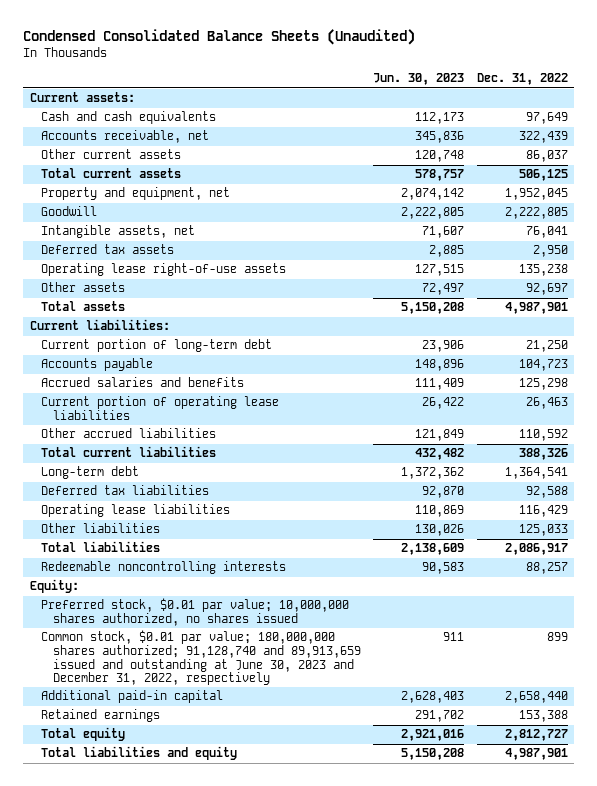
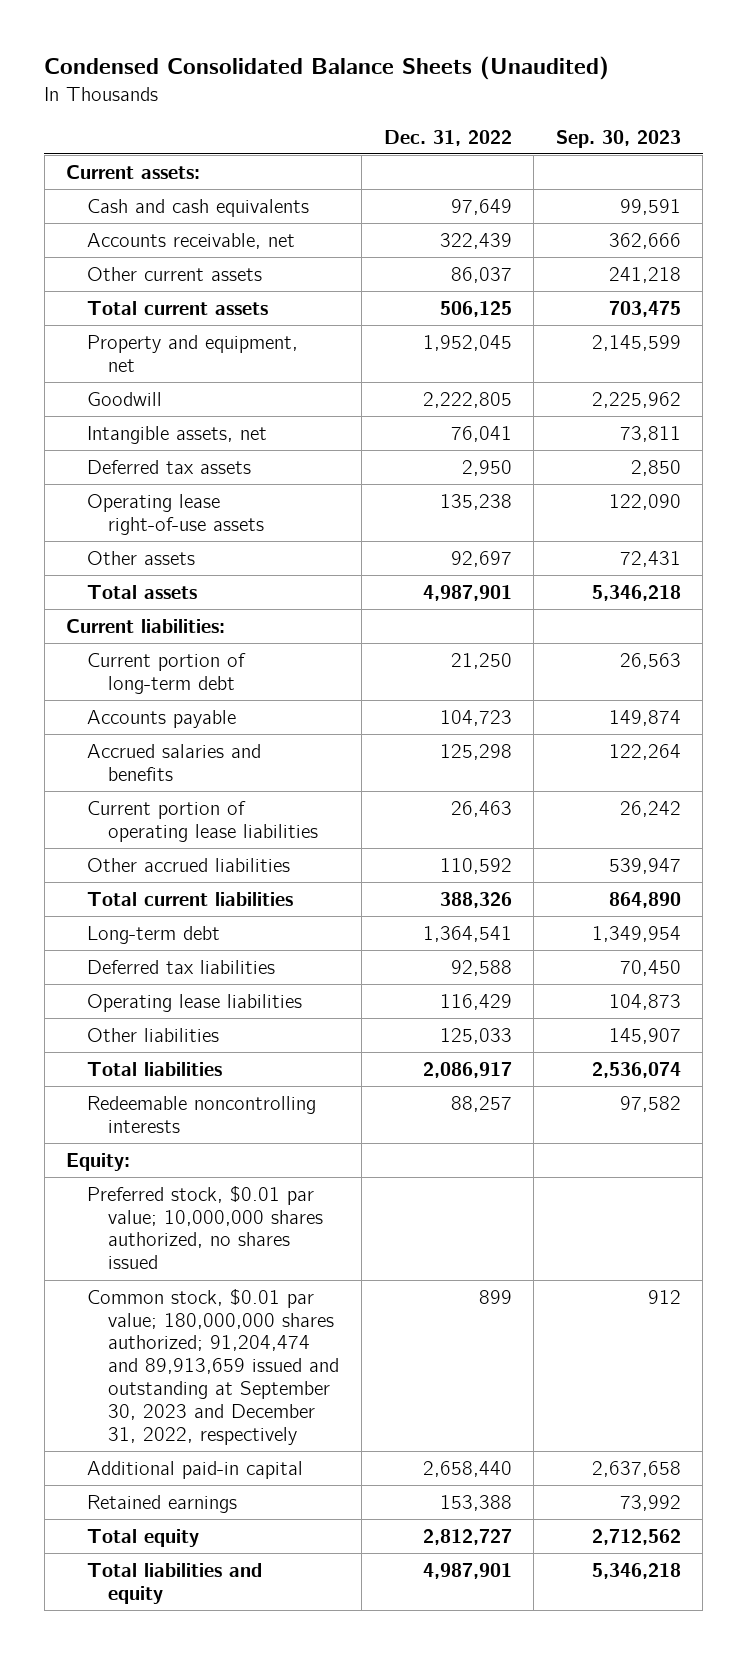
- | Jun. 30, 2023 | Dec. 31, 2022
+ | Dec. 31, 2022 | Sep. 30, 2023
- Common stock, $0.01 par value; 180,000,000 shares authorized; 91,128,740 and 89,913,659 issued and outstanding at June 30, 2023 and December 31, 2022, respectively | 911 | 899
+ Common stock, $0.01 par value; 180,000,000 shares authorized; 91,204,474 and 89,913,659 issued and outstanding at September 30, 2023 and December 31, 2022, respectively | 899 | 912

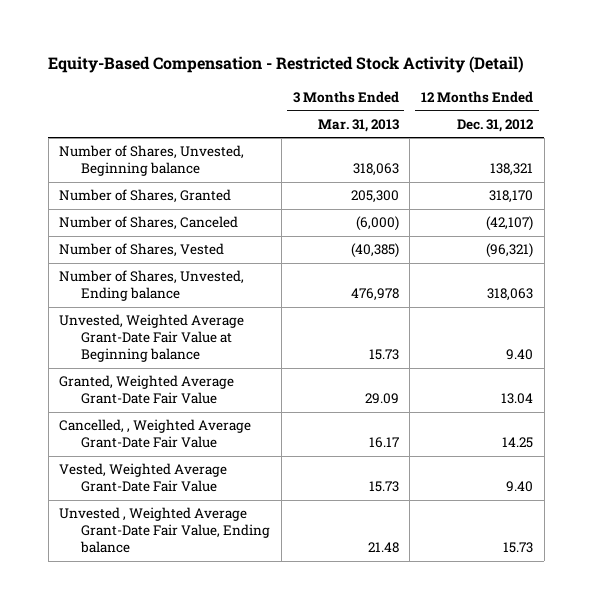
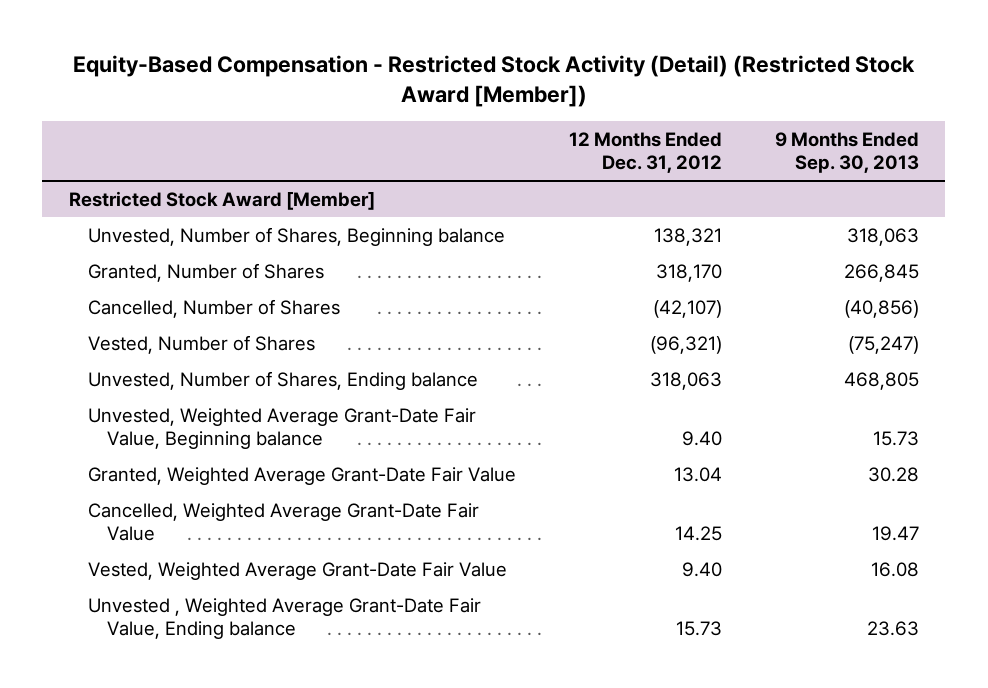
- Equity-Based Compensation - Restricted Stock Activity (Detail)
+ Equity-Based Compensation - Restricted Stock Activity (Detail) (Restricted Stock Award [Member])
- | 3 Months Ended Mar. 31, 2013 | 12 Months Ended Dec. 31, 2012
+ | 12 Months Ended Dec. 31, 2012 | 9 Months Ended Sep. 30, 2013
- Number of Shares, Unvested, Beginning balance | 318,063 | 138,321
- Number of Shares, Granted | 205,300 | 318,170
- Number of Shares, Canceled | (6,000) | (42,107)
- Number of Shares, Vested | (40,385) | (96,321)
- Number of Shares, Unvested, Ending balance | 476,978 | 318,063
- Unvested, Weighted Average Grant-Date Fair Value at Beginning balance | 15.73 | 9.40
+ Restricted Stock Award [Member]
+ Unvested, Number of Shares, Beginning balance | 138,321 | 318,063
+ Granted, Number of Shares | 318,170 | 266,845
+ Cancelled, Number of Shares | (42,107) | (40,856)
+ Vested, Number of Shares | (96,321) | (75,247)
+ Unvested, Number of Shares, Ending balance | 318,063 | 468,805
+ Unvested, Weighted Average Grant-Date Fair Value, Beginning balance | 9.40 | 15.73
- Cancelled, , Weighted Average Grant-Date Fair Value | 16.17 | 14.25
+ Cancelled, Weighted Average Grant-Date Fair Value | 14.25 | 19.47

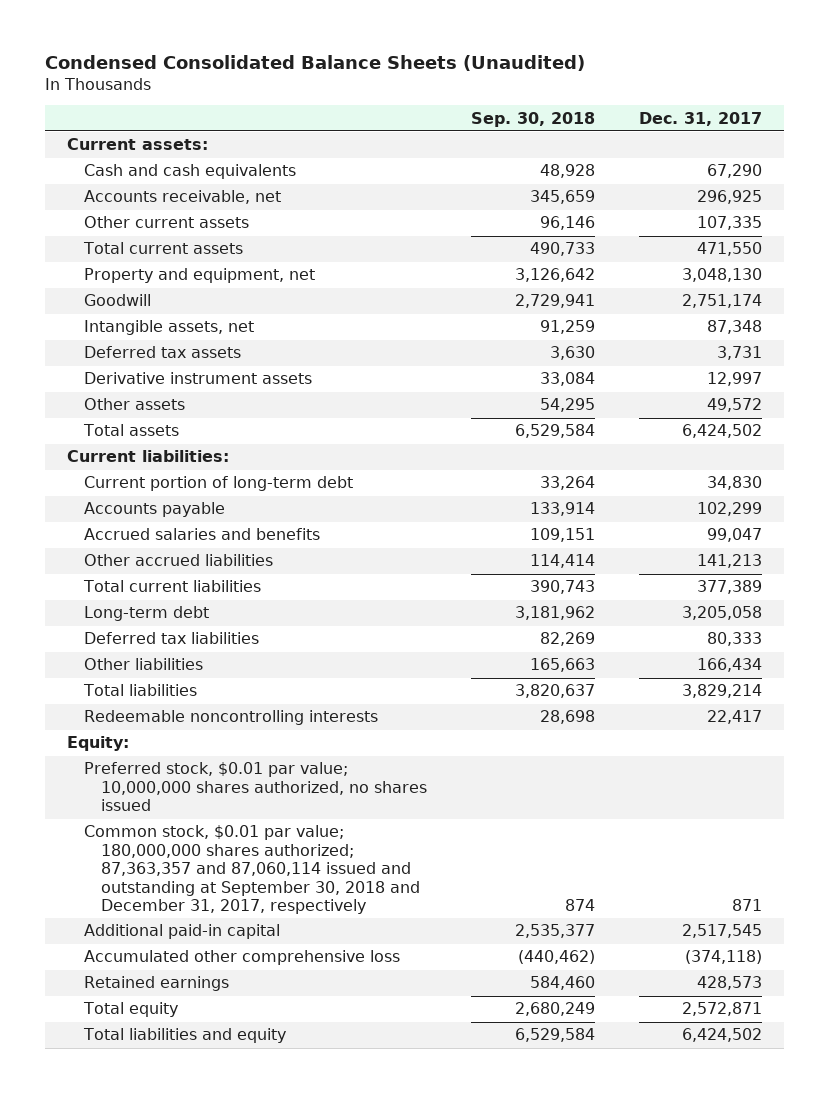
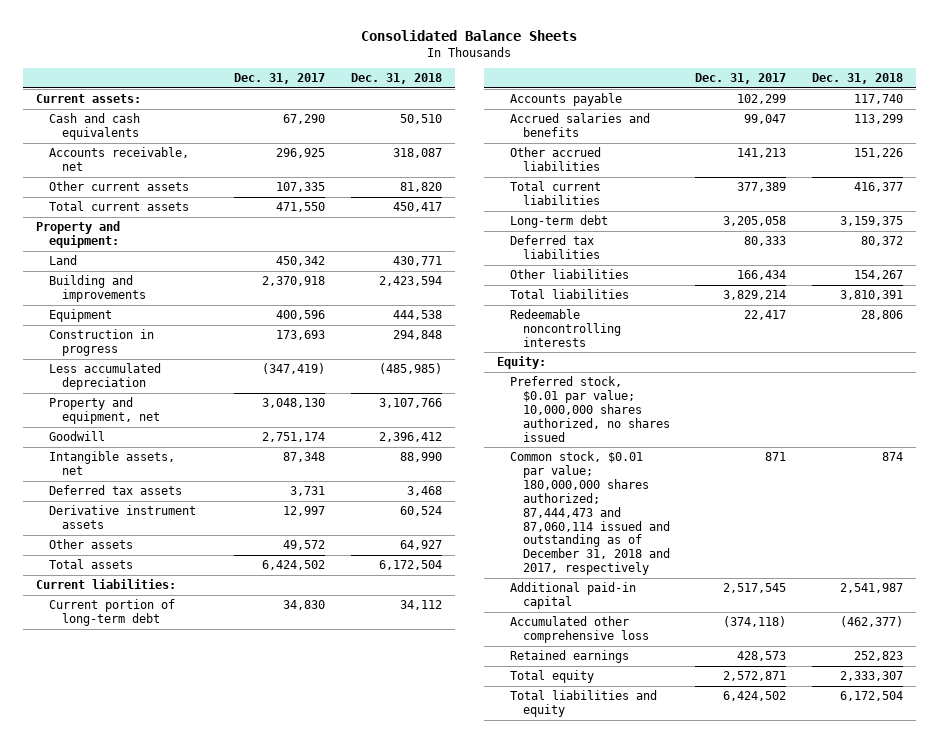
- Condensed Consolidated Balance Sheets (Unaudited)
+ Consolidated Balance Sheets
- | Sep. 30, 2018 | Dec. 31, 2017
+ | Dec. 31, 2017 | Dec. 31, 2018
+ Property and equipment:
+ Land | 450,342 | 430,771
+ Building and improvements | 2,370,918 | 2,423,594
+ Equipment | 400,596 | 444,538
+ Construction in progress | 173,693 | 294,848
+ Less accumulated depreciation | (347,419) | (485,985)
- Common stock, $0.01 par value; 180,000,000 shares authorized; 87,363,357 and 87,060,114 issued and outstanding at September 30, 2018 and December 31, 2017, respectively | 874 | 871
+ Common stock, $0.01 par value; 180,000,000 shares authorized; 87,444,473 and 87,060,114 issued and outstanding as of December 31, 2018 and 2017, respectively | 871 | 874

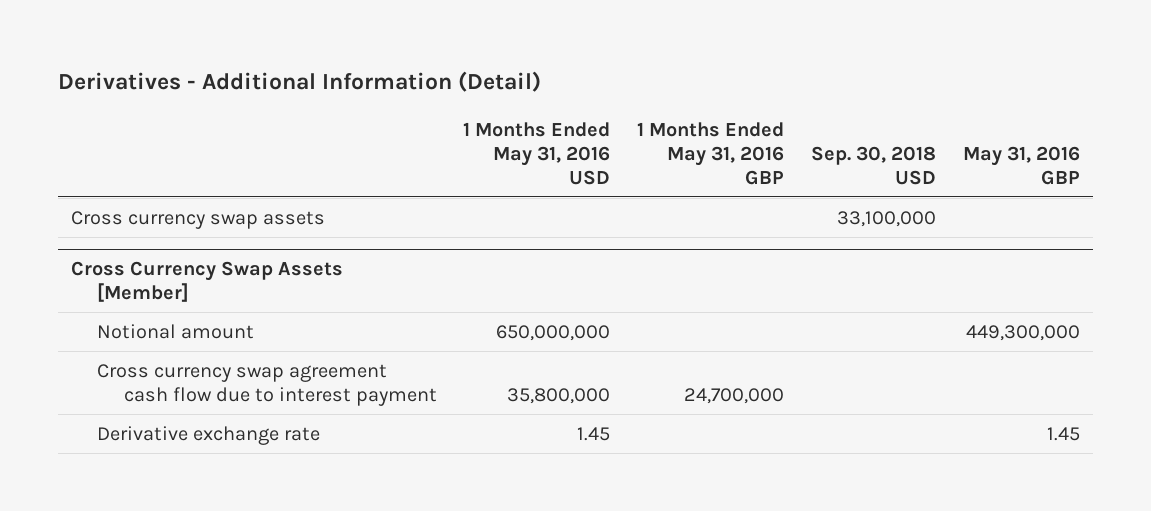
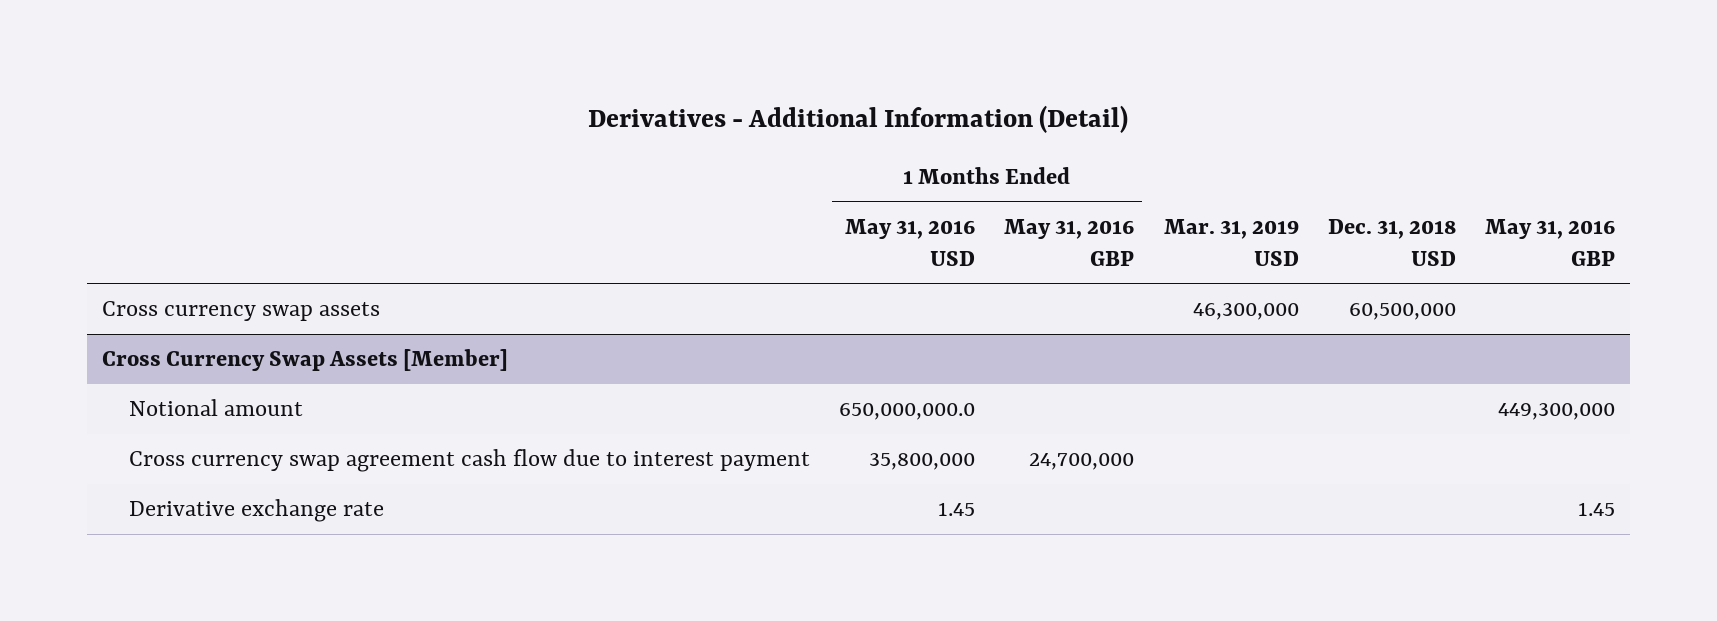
- | 1 Months Ended May 31, 2016 USD | 1 Months Ended May 31, 2016 GBP | Sep. 30, 2018 USD | May 31, 2016 GBP
+ | 1 Months Ended May 31, 2016 USD | 1 Months Ended May 31, 2016 GBP | Mar. 31, 2019 USD | Dec. 31, 2018 USD | May 31, 2016 GBP
@ Cross Currency Swap Assets [Member]
- Notional amount | 650,000,000 | | | 449,300,000
+ Notional amount | 650,000,000.0 | | | | 449,300,000

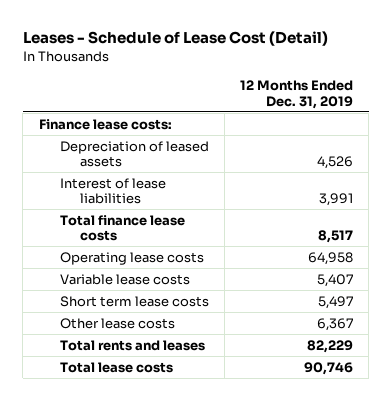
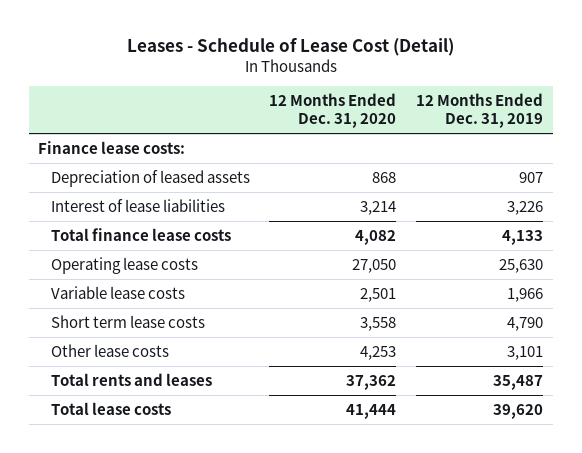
- | 12 Months Ended Dec. 31, 2019
+ | 12 Months Ended Dec. 31, 2020 | 12 Months Ended Dec. 31, 2019
- Depreciation of leased assets | 4,526
- Interest of lease liabilities | 3,991
- Total finance lease costs | 8,517
- Operating lease costs | 64,958
- Variable lease costs | 5,407
- Short term lease costs | 5,497
- Other lease costs | 6,367
- Total rents and leases | 82,229
- Total lease costs | 90,746
+ Depreciation of leased assets | 868 | 907
+ Interest of lease liabilities | 3,214 | 3,226
+ Total finance lease costs | 4,082 | 4,133
+ Operating lease costs | 27,050 | 25,630
+ Variable lease costs | 2,501 | 1,966
+ Short term lease costs | 3,558 | 4,790
+ Other lease costs | 4,253 | 3,101
+ Total rents and leases | 37,362 | 35,487
+ Total lease costs | 41,444 | 39,620

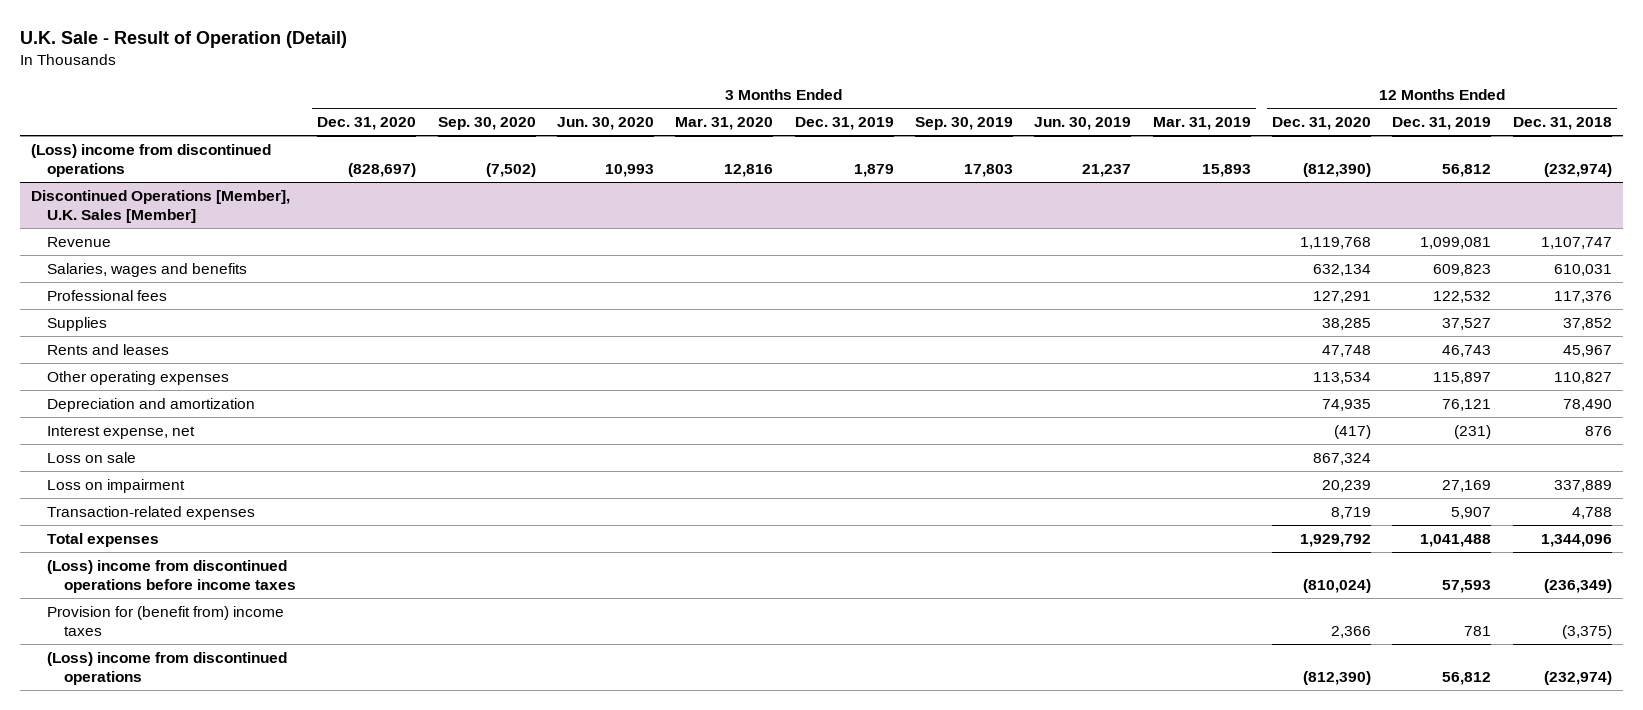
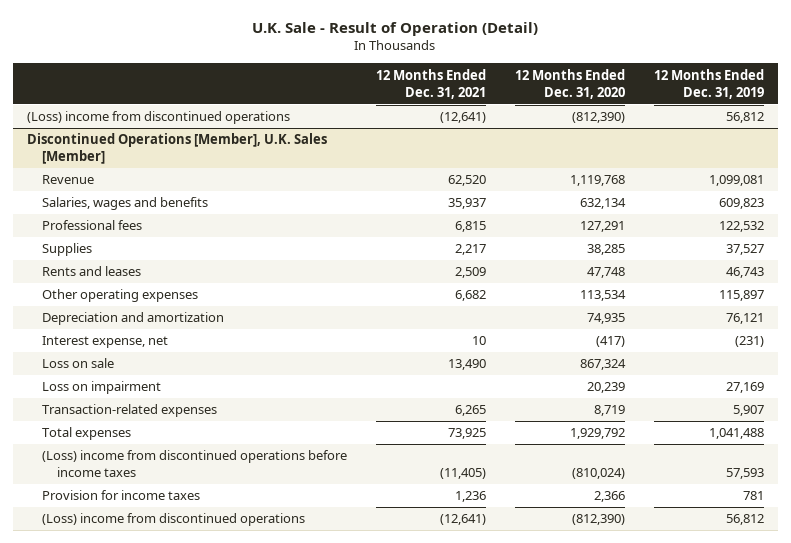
- | 3 Months Ended Dec. 31, 2020 | 3 Months Ended Sep. 30, 2020 | 3 Months Ended Jun. 30, 2020 | 3 Months Ended Mar. 31, 2020 | 3 Months Ended Dec. 31, 2019 | 3 Months Ended Sep. 30, 2019 | 3 Months Ended Jun. 30, 2019 | 3 Months Ended Mar. 31, 2019 | 12 Months Ended Dec. 31, 2020 | 12 Months Ended Dec. 31, 2019 | 12 Months Ended Dec. 31, 2018
+ | 12 Months Ended Dec. 31, 2021 | 12 Months Ended Dec. 31, 2020 | 12 Months Ended Dec. 31, 2019
@ Discontinued Operations [Member], U.K. Sales [Member]
- Provision for (benefit from) income taxes | | | | | | | | | 2,366 | 781 | (3,375)
+ Provision for income taxes | 1,236 | 2,366 | 781

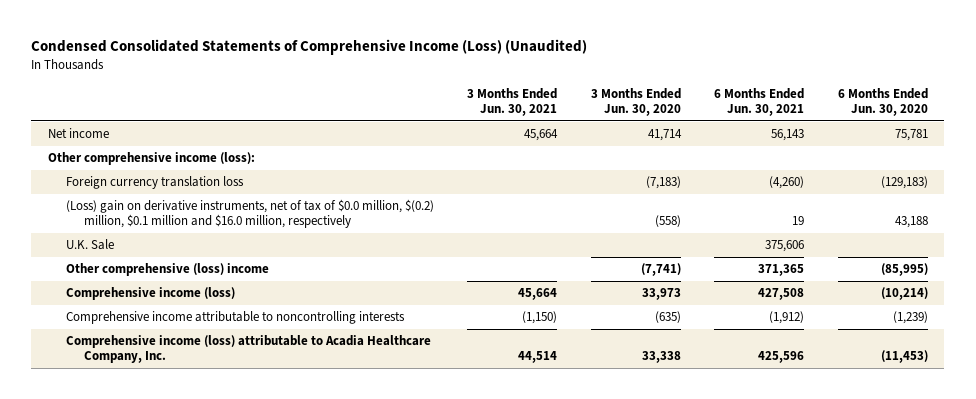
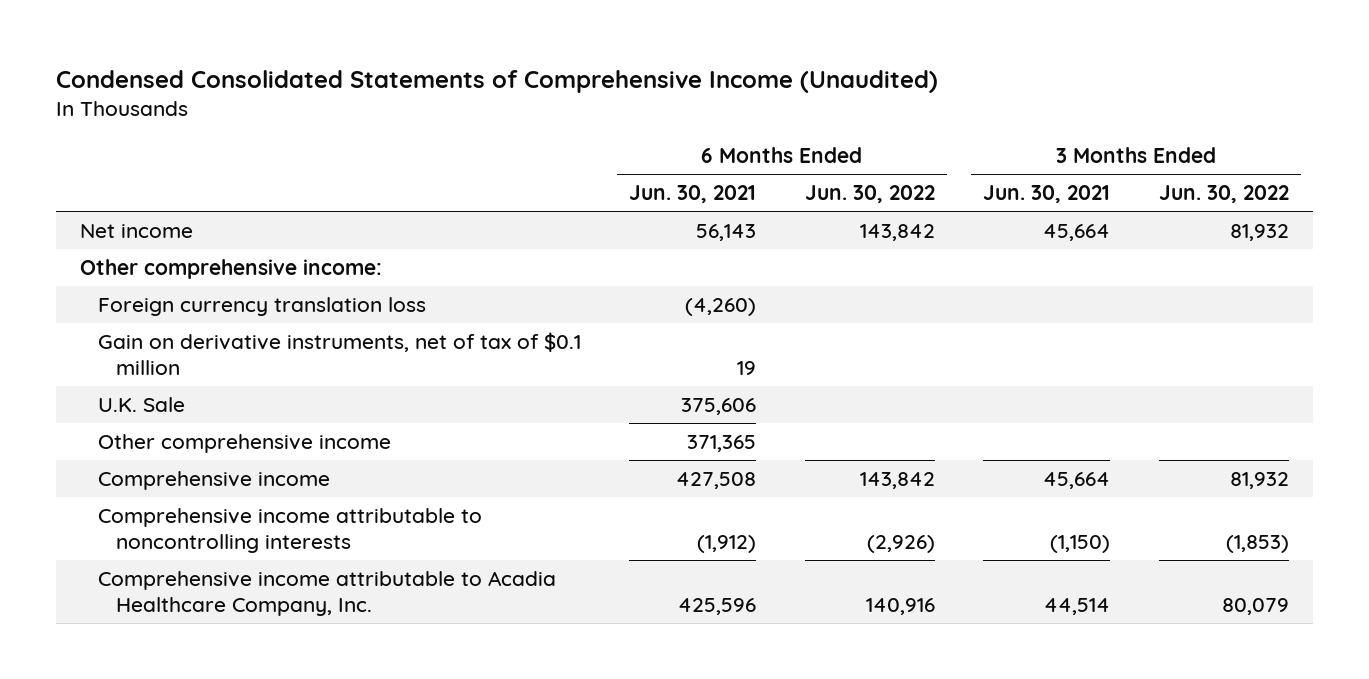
- Condensed Consolidated Statements of Comprehensive Income (Loss) (Unaudited)
+ Condensed Consolidated Statements of Comprehensive Income (Unaudited)
- | 3 Months Ended Jun. 30, 2021 | 3 Months Ended Jun. 30, 2020 | 6 Months Ended Jun. 30, 2021 | 6 Months Ended Jun. 30, 2020
+ | 6 Months Ended Jun. 30, 2021 | 6 Months Ended Jun. 30, 2022 | 3 Months Ended Jun. 30, 2021 | 3 Months Ended Jun. 30, 2022
- Other comprehensive income (loss):
+ Other comprehensive income:
- (Loss) gain on derivative instruments, net of tax of $0.0 million, $(0.2) million, $0.1 million and $16.0 million, respectively | | (558) | 19 | 43,188
+ Gain on derivative instruments, net of tax of $0.1 million | 19 | | |
- Other comprehensive (loss) income | | (7,741) | 371,365 | (85,995)
- Comprehensive income (loss) | 45,664 | 33,973 | 427,508 | (10,214)
+ Other comprehensive income | 371,365 | | |
+ Comprehensive income | 427,508 | 143,842 | 45,664 | 81,932
- Comprehensive income (loss) attributable to Acadia Healthcare Company, Inc. | 44,514 | 33,338 | 425,596 | (11,453)
+ Comprehensive income attributable to Acadia Healthcare Company, Inc. | 425,596 | 140,916 | 44,514 | 80,079

